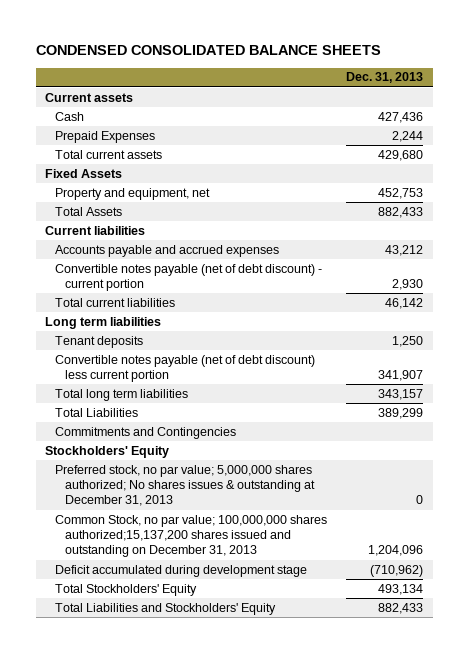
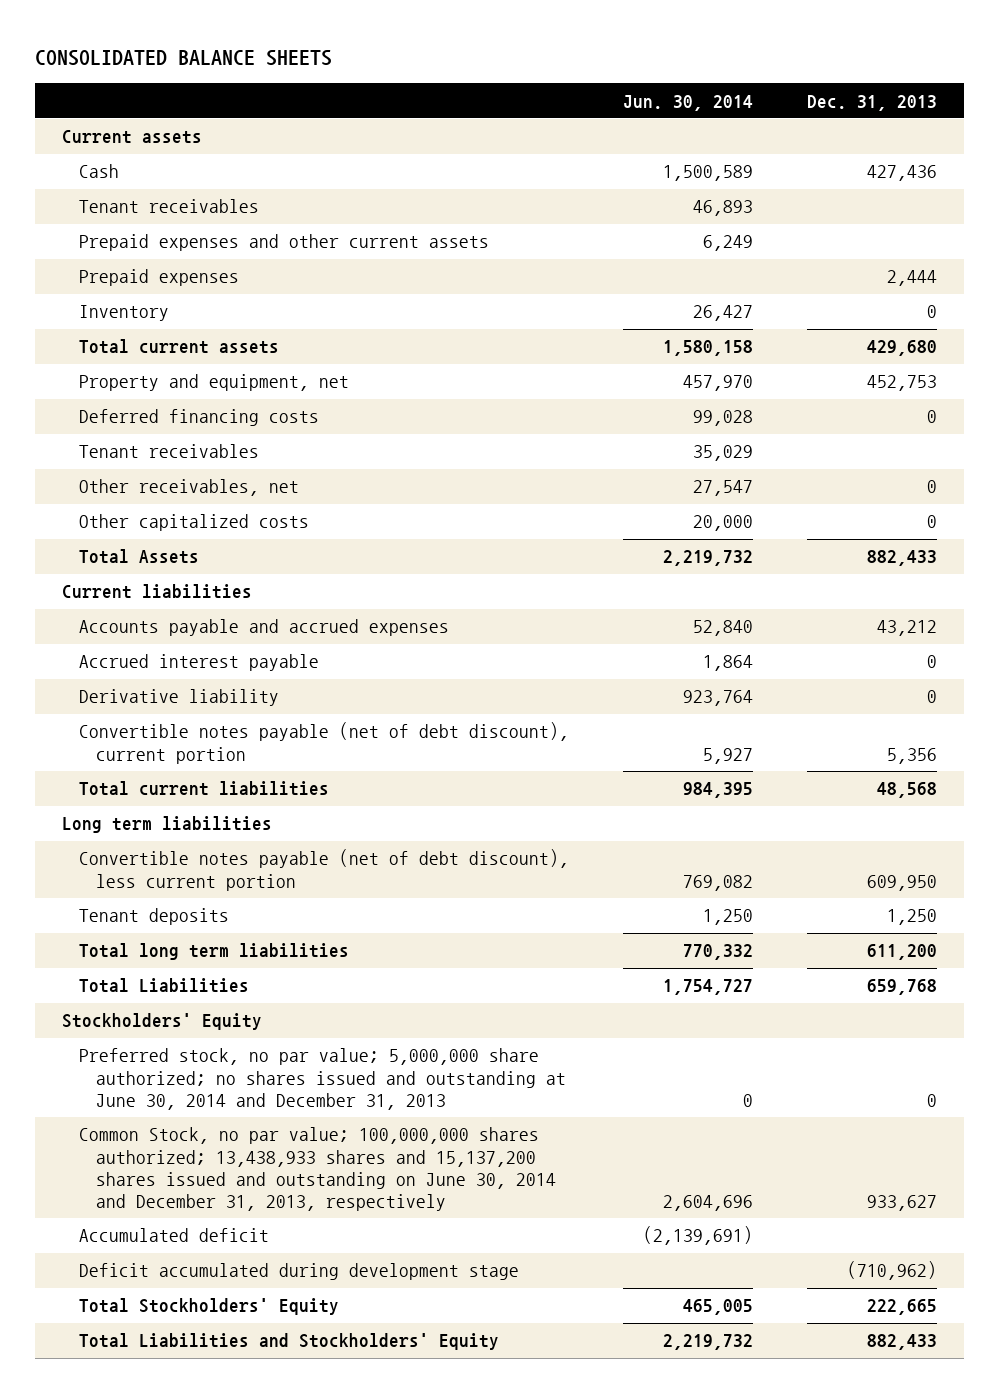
- CONDENSED CONSOLIDATED BALANCE SHEETS
+ CONSOLIDATED BALANCE SHEETS
- | Dec. 31, 2013
+ | Jun. 30, 2014 | Dec. 31, 2013
- Prepaid Expenses | 2,244
+ Tenant receivables | 46,893 |
+ Prepaid expenses and other current assets | 6,249 |
+ Prepaid expenses | | 2,444
+ Inventory | 26,427 | 0
- Fixed Assets
+ Deferred financing costs | 99,028 | 0
+ Tenant receivables | 35,029 |
+ Other receivables, net | 27,547 | 0
+ Other capitalized costs | 20,000 | 0
- Convertible notes payable (net of debt discount) - current portion | 2,930
- Total current liabilities | 46,142
+ Accrued interest payable | 1,864 | 0
+ Derivative liability | 923,764 | 0
+ Convertible notes payable (net of debt discount), current portion | 5,927 | 5,356
+ Total current liabilities | 984,395 | 48,568
+ Convertible notes payable (net of debt discount), less current portion | 769,082 | 609,950
- Convertible notes payable (net of debt discount) less current portion | 341,907
- Total long term liabilities | 343,157
- Total Liabilities | 389,299
- Commitments and Contingencies
+ Total long term liabilities | 770,332 | 611,200
+ Total Liabilities | 1,754,727 | 659,768
- Preferred stock, no par value; 5,000,000 shares authorized; No shares issues & outstanding at December 31, 2013 | 0
- Common Stock, no par value; 100,000,000 shares authorized;15,137,200 shares issued and outstanding on December 31, 2013 | 1,204,096
+ Preferred stock, no par value; 5,000,000 share authorized; no shares issued and outstanding at June 30, 2014 and December 31, 2013 | 0 | 0
+ Common Stock, no par value; 100,000,000 shares authorized; 13,438,933 shares and 15,137,200 shares issued and outstanding on June 30, 2014 and December 31, 2013, respectively | 2,604,696 | 933,627
+ Accumulated deficit | (2,139,691) |
- Total Stockholders' Equity | 493,134
+ Total Stockholders' Equity | 465,005 | 222,665

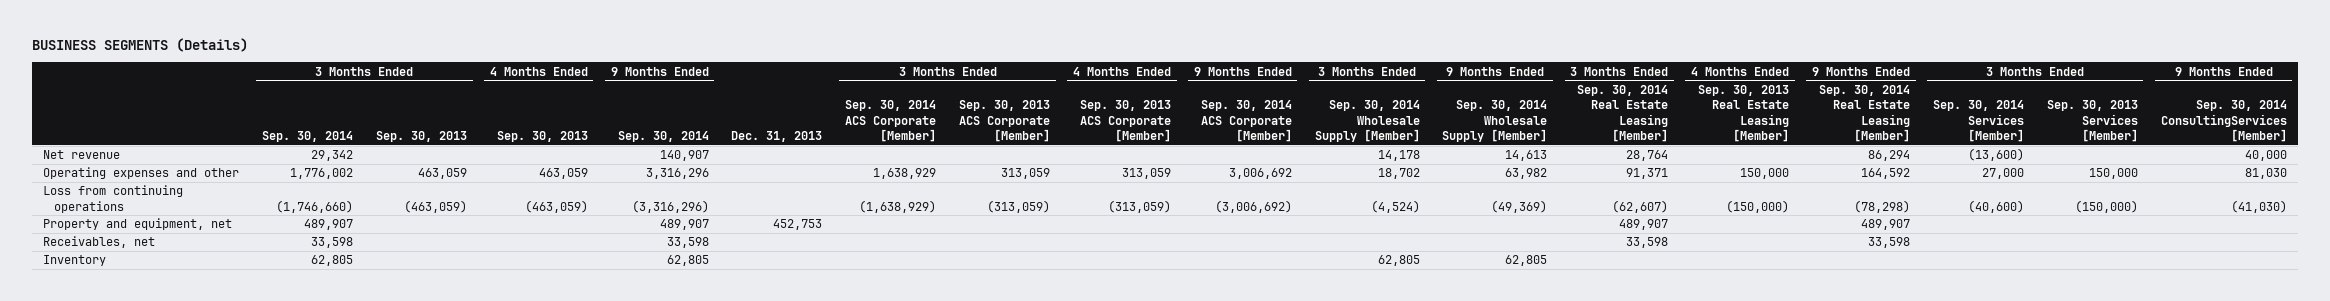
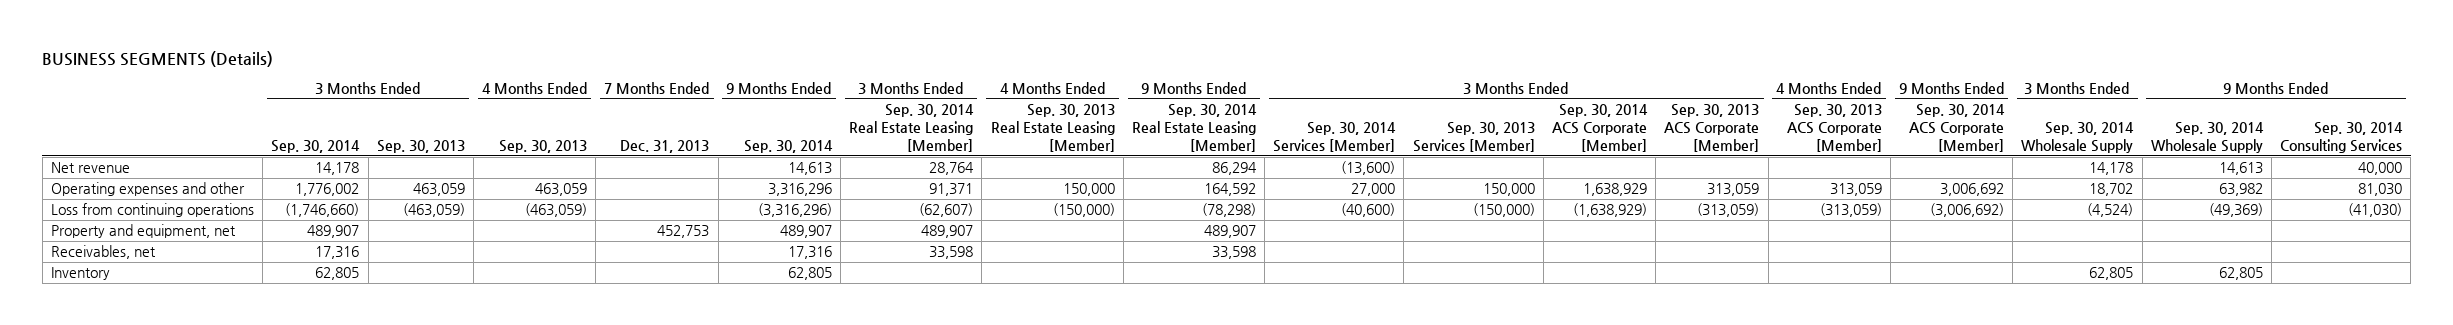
- | 3 Months Ended Sep. 30, 2014 | 3 Months Ended Sep. 30, 2013 | 4 Months Ended Sep. 30, 2013 | 9 Months Ended Sep. 30, 2014 | Dec. 31, 2013 | 3 Months Ended Sep. 30, 2014 ACS Corporate [Member] | 3 Months Ended Sep. 30, 2013 ACS Corporate [Member] | 4 Months Ended Sep. 30, 2013 ACS Corporate [Member] | 9 Months Ended Sep. 30, 2014 ACS Corporate [Member] | 3 Months Ended Sep. 30, 2014 Wholesale Supply [Member] | 9 Months Ended Sep. 30, 2014 Wholesale Supply [Member] | 3 Months Ended Sep. 30, 2014 Real Estate Leasing [Member] | 4 Months Ended Sep. 30, 2013 Real Estate Leasing [Member] | 9 Months Ended Sep. 30, 2014 Real Estate Leasing [Member] | 3 Months Ended Sep. 30, 2014 Services [Member] | 3 Months Ended Sep. 30, 2013 Services [Member] | 9 Months Ended Sep. 30, 2014 ConsultingServices [Member]
+ | 3 Months Ended Sep. 30, 2014 | 3 Months Ended Sep. 30, 2013 | 4 Months Ended Sep. 30, 2013 | 7 Months Ended Dec. 31, 2013 | 9 Months Ended Sep. 30, 2014 | 3 Months Ended Sep. 30, 2014 Real Estate Leasing [Member] | 4 Months Ended Sep. 30, 2013 Real Estate Leasing [Member] | 9 Months Ended Sep. 30, 2014 Real Estate Leasing [Member] | 3 Months Ended Sep. 30, 2014 Services [Member] | 3 Months Ended Sep. 30, 2013 Services [Member] | 3 Months Ended Sep. 30, 2014 ACS Corporate [Member] | 3 Months Ended Sep. 30, 2013 ACS Corporate [Member] | 4 Months Ended Sep. 30, 2013 ACS Corporate [Member] | 9 Months Ended Sep. 30, 2014 ACS Corporate [Member] | 3 Months Ended Sep. 30, 2014 Wholesale Supply | 9 Months Ended Sep. 30, 2014 Wholesale Supply | 9 Months Ended Sep. 30, 2014 Consulting Services
- Net revenue | 29,342 | | | 140,907 | | | | | | 14,178 | 14,613 | 28,764 | | 86,294 | (13,600) | | 40,000
+ Net revenue | 14,178 | | | | 14,613 | 28,764 | | 86,294 | (13,600) | | | | | | 14,178 | 14,613 | 40,000
- Receivables, net | 33,598 | | | 33,598 | | | | | | | | 33,598 | | 33,598 | | |
+ Receivables, net | 17,316 | | | | 17,316 | 33,598 | | 33,598 | | | | | | | | |

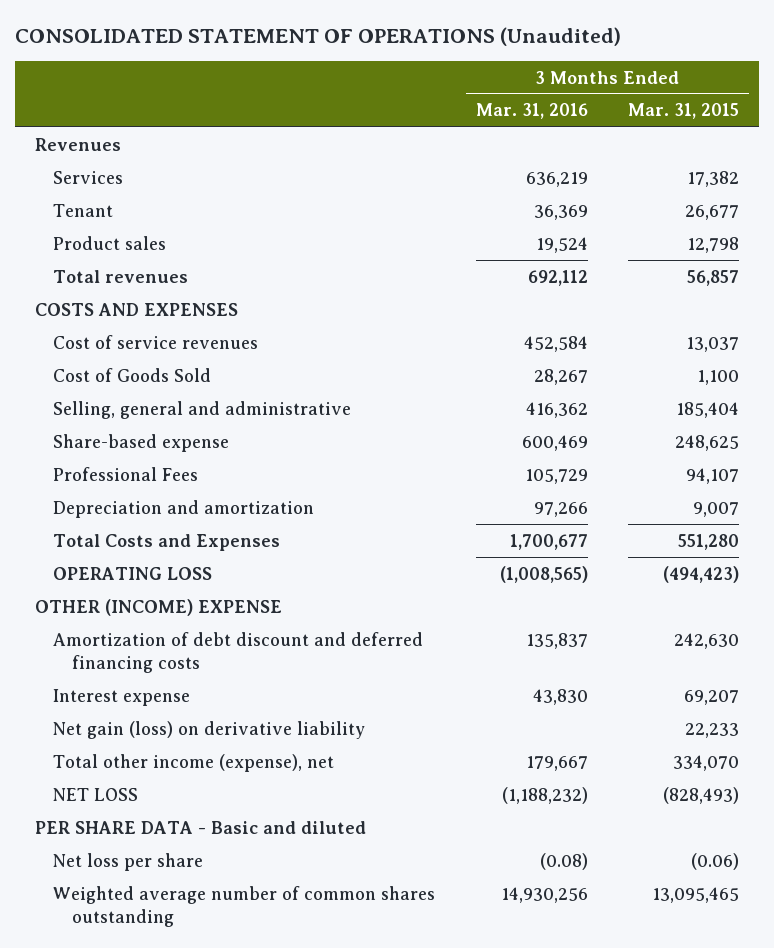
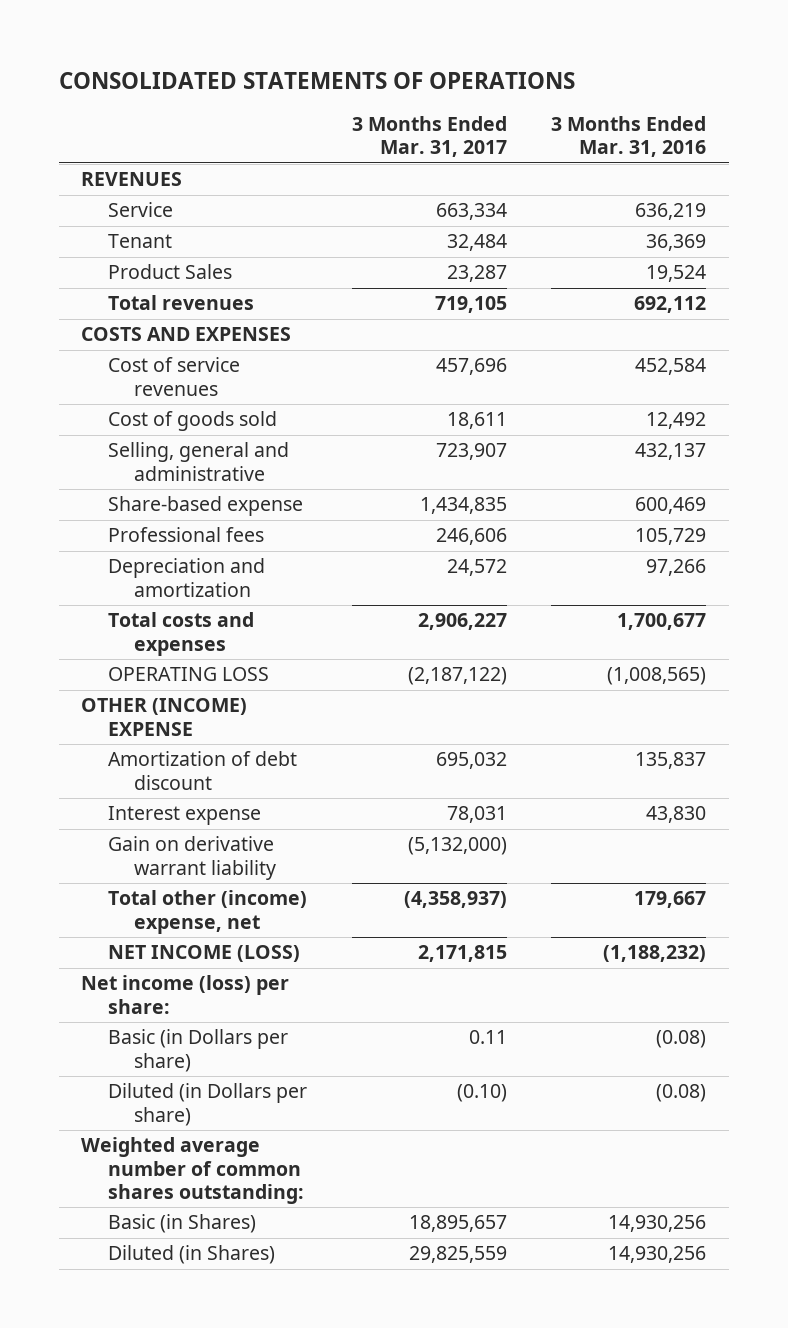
- CONSOLIDATED STATEMENT OF OPERATIONS (Unaudited)
+ CONSOLIDATED STATEMENTS OF OPERATIONS
- | 3 Months Ended Mar. 31, 2016 | 3 Months Ended Mar. 31, 2015
+ | 3 Months Ended Mar. 31, 2017 | 3 Months Ended Mar. 31, 2016
- Revenues
- Services | 636,219 | 17,382
+ REVENUES
+ Service | 663,334 | 636,219
- Product sales | 19,524 | 12,798
+ Product Sales | 23,287 | 19,524
- Cost of Goods Sold | 28,267 | 1,100
- Selling, general and administrative | 416,362 | 185,404
+ Cost of goods sold | 18,611 | 12,492
+ Selling, general and administrative | 723,907 | 432,137
- Professional Fees | 105,729 | 94,107
+ Professional fees | 246,606 | 105,729
- Total Costs and Expenses | 1,700,677 | 551,280
+ Total costs and expenses | 2,906,227 | 1,700,677
- Amortization of debt discount and deferred financing costs | 135,837 | 242,630
+ Amortization of debt discount | 695,032 | 135,837
- Net gain (loss) on derivative liability | | 22,233
- Total other income (expense), net | 179,667 | 334,070
- NET LOSS | (1,188,232) | (828,493)
- PER SHARE DATA - Basic and diluted
- Net loss per share | (0.08) | (0.06)
- Weighted average number of common shares outstanding | 14,930,256 | 13,095,465
+ Gain on derivative warrant liability | (5,132,000) |
+ Total other (income) expense, net | (4,358,937) | 179,667
+ NET INCOME (LOSS) | 2,171,815 | (1,188,232)
+ Net income (loss) per share:
+ Basic (in Dollars per share) | 0.11 | (0.08)
+ Diluted (in Dollars per share) | (0.10) | (0.08)
+ Weighted average number of common shares outstanding:
+ Basic (in Shares) | 18,895,657 | 14,930,256
+ Diluted (in Shares) | 29,825,559 | 14,930,256

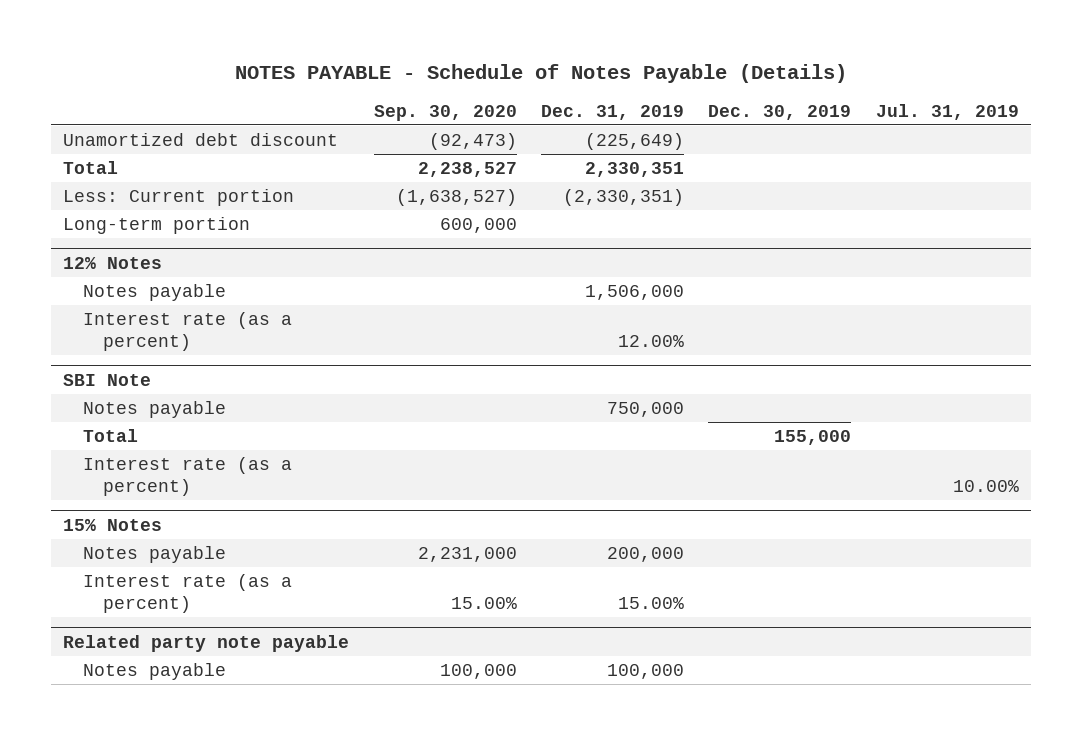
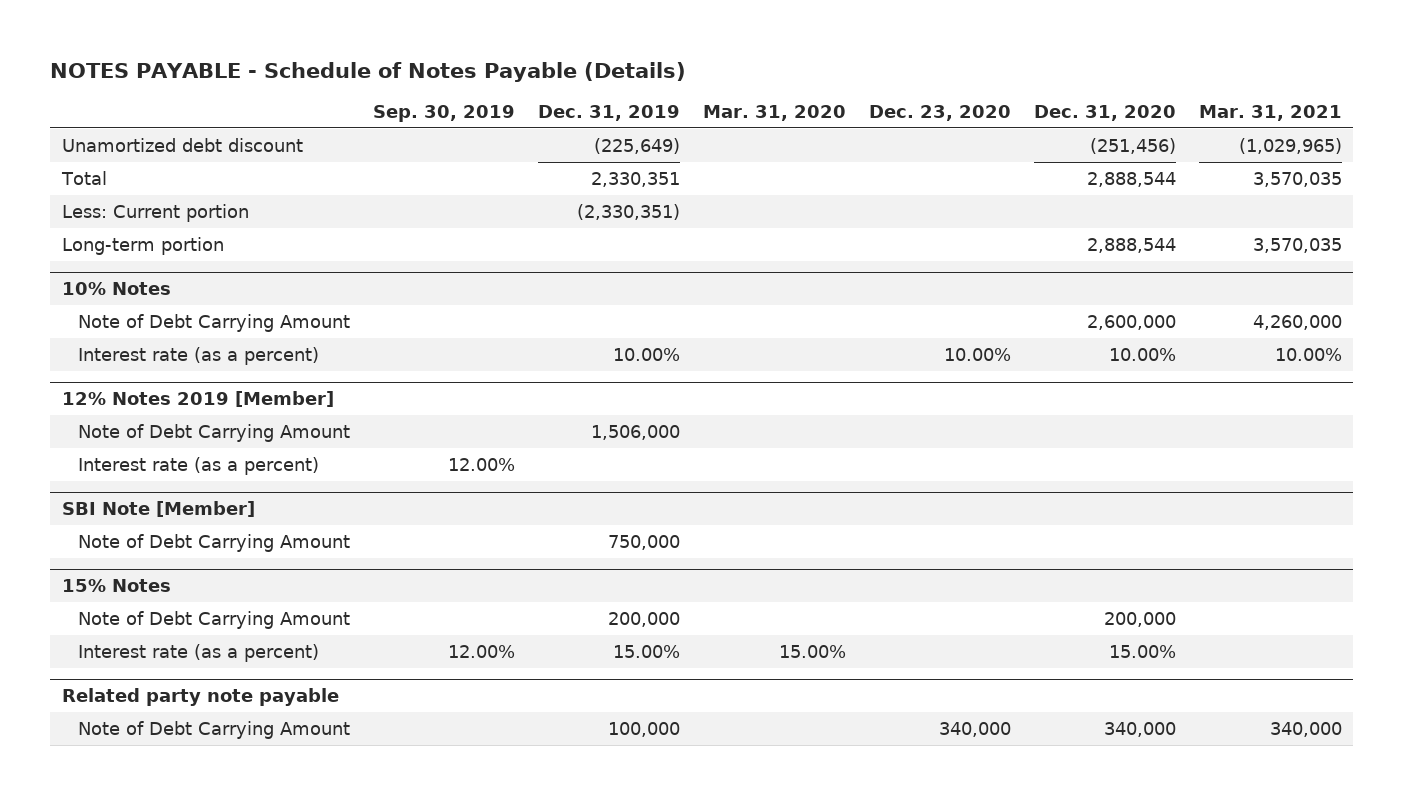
- | Sep. 30, 2020 | Dec. 31, 2019 | Dec. 30, 2019 | Jul. 31, 2019
+ | Sep. 30, 2019 | Dec. 31, 2019 | Mar. 31, 2020 | Dec. 23, 2020 | Dec. 31, 2020 | Mar. 31, 2021
- 12% Notes
- Notes payable | | 1,506,000 | |
- Interest rate (as a percent) | | 12.00% | |
- SBI Note
- Notes payable | | 750,000 | |
- Total | | | 155,000 |
+ 10% Notes
+ Note of Debt Carrying Amount | | | | | 2,600,000 | 4,260,000
+ Interest rate (as a percent) | | 10.00% | | 10.00% | 10.00% | 10.00%
+ 12% Notes 2019 [Member]
+ Note of Debt Carrying Amount | | 1,506,000 | | | |
+ SBI Note [Member]
+ Note of Debt Carrying Amount | | 750,000 | | | |
@ 15% Notes
- Notes payable | 2,231,000 | 200,000 | |
+ Note of Debt Carrying Amount | | 200,000 | | | 200,000 |
@ Related party note payable
- Notes payable | 100,000 | 100,000 | |
+ Note of Debt Carrying Amount | | 100,000 | | 340,000 | 340,000 | 340,000

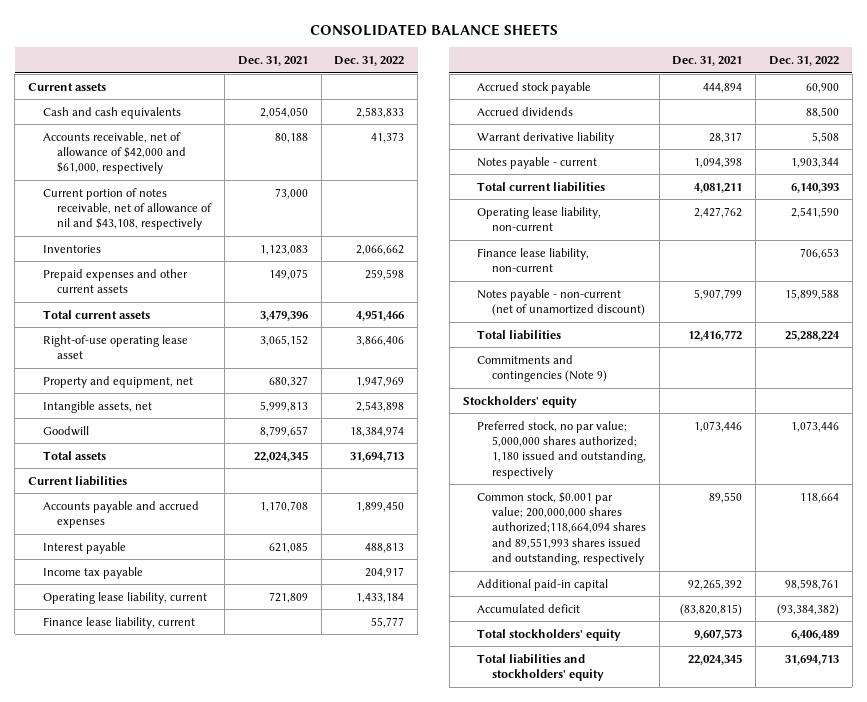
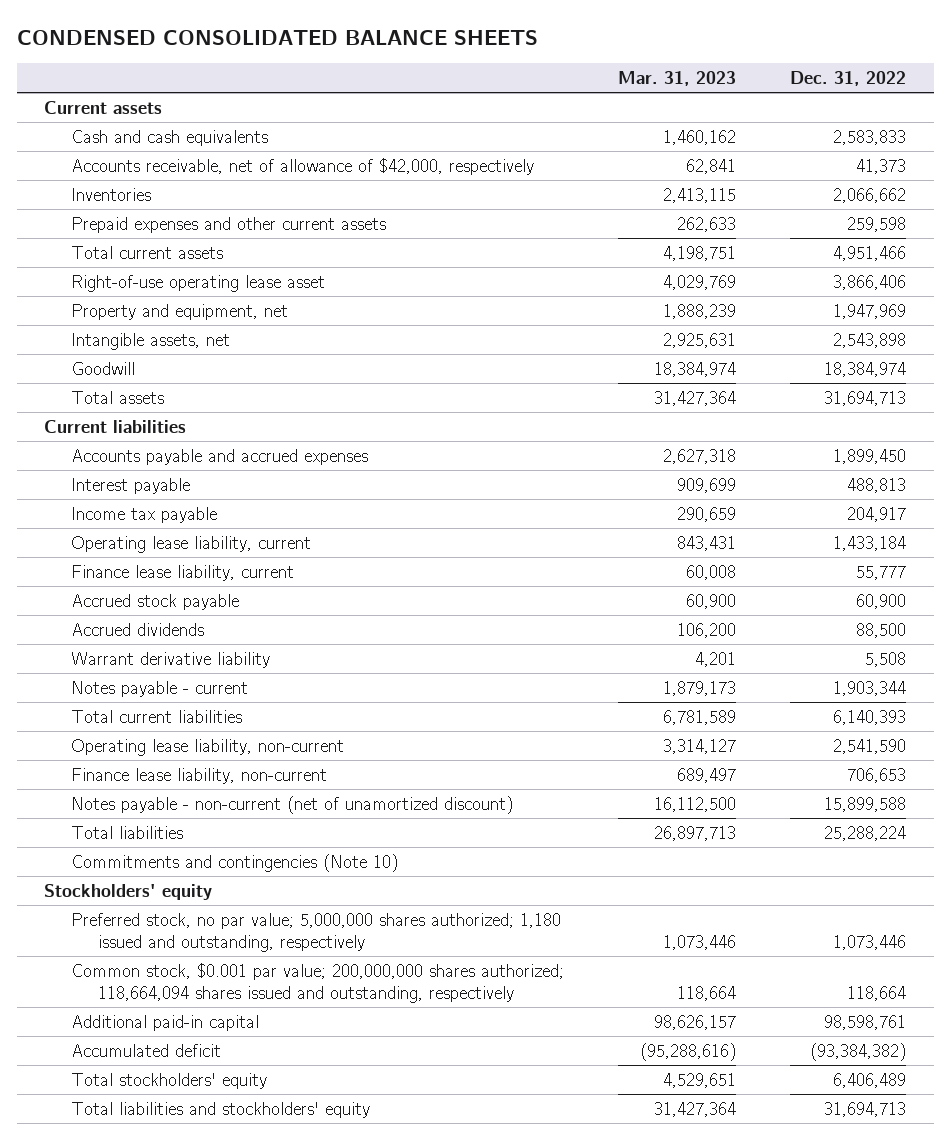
- CONSOLIDATED BALANCE SHEETS
+ CONDENSED CONSOLIDATED BALANCE SHEETS
- | Dec. 31, 2021 | Dec. 31, 2022
+ | Mar. 31, 2023 | Dec. 31, 2022
- Accounts receivable, net of allowance of $42,000 and $61,000, respectively | 80,188 | 41,373
- Current portion of notes receivable, net of allowance of nil and $43,108, respectively | 73,000 |
+ Accounts receivable, net of allowance of $42,000, respectively | 62,841 | 41,373
- Commitments and contingencies (Note 9)
+ Commitments and contingencies (Note 10)
- Common stock, $0.001 par value; 200,000,000 shares authorized;118,664,094 shares and 89,551,993 shares issued and outstanding, respectively | 89,550 | 118,664
+ Common stock, $0.001 par value; 200,000,000 shares authorized; 118,664,094 shares issued and outstanding, respectively | 118,664 | 118,664

